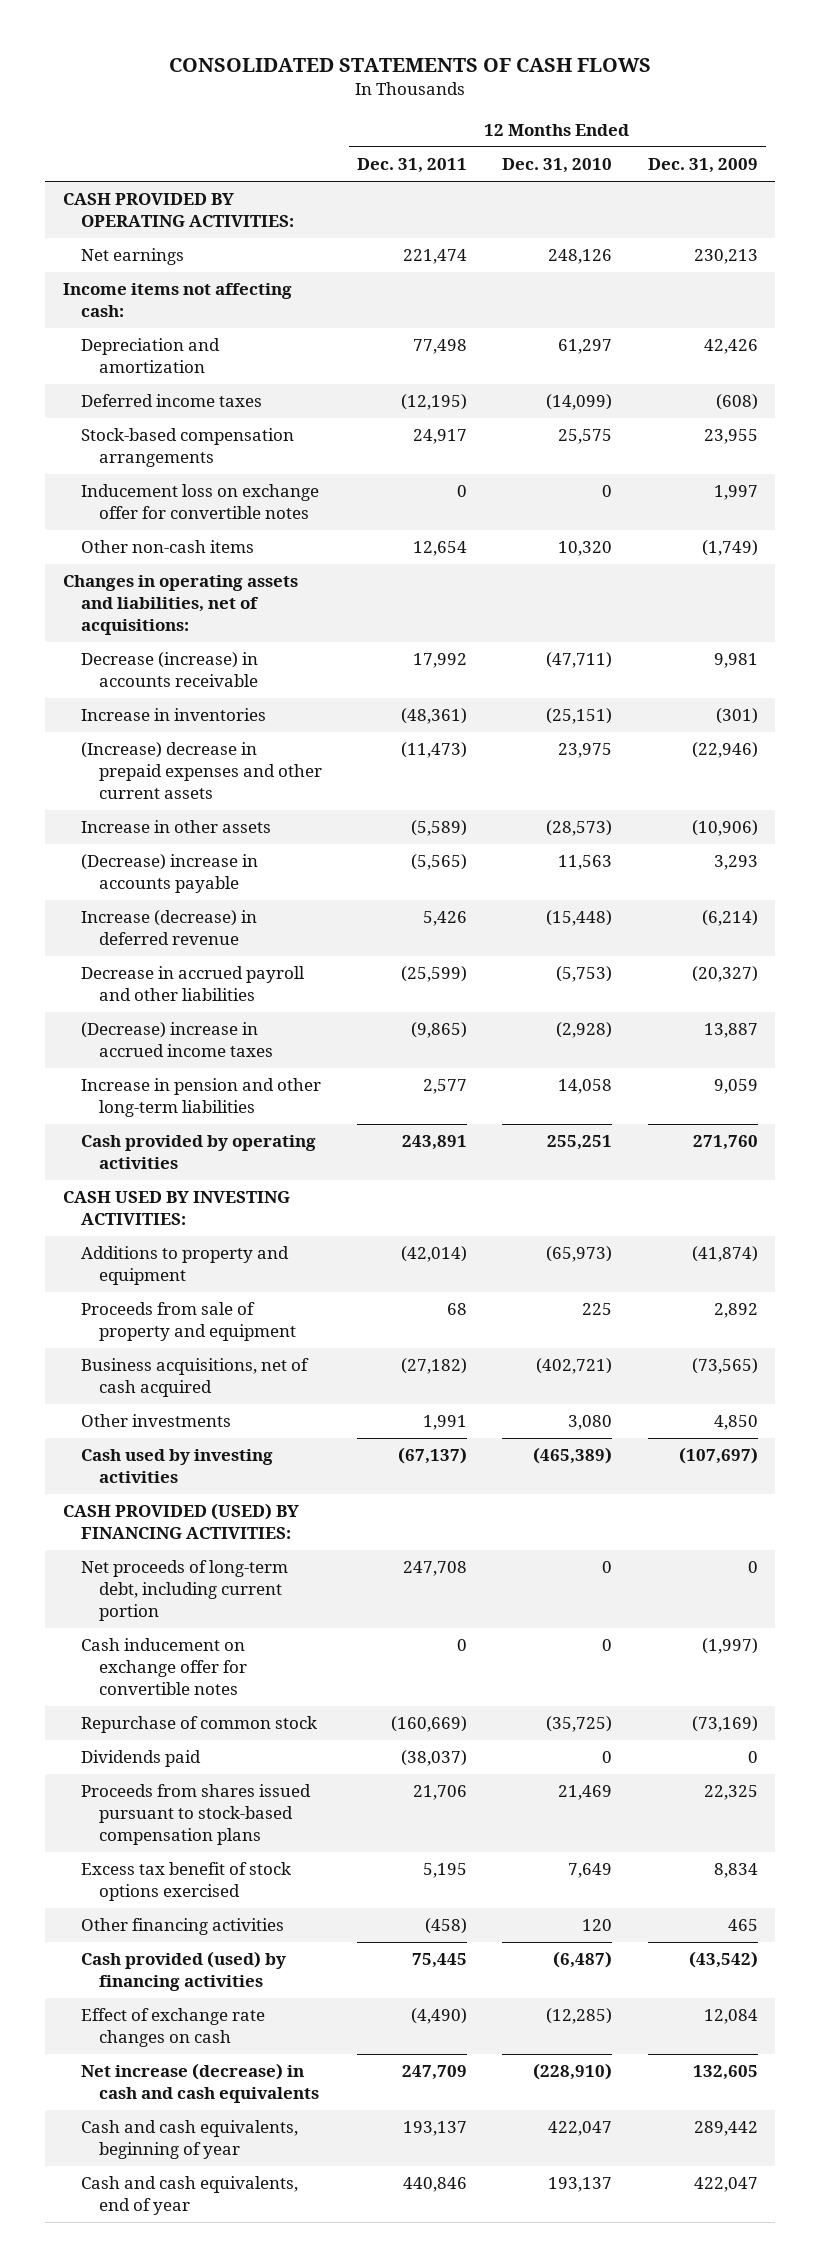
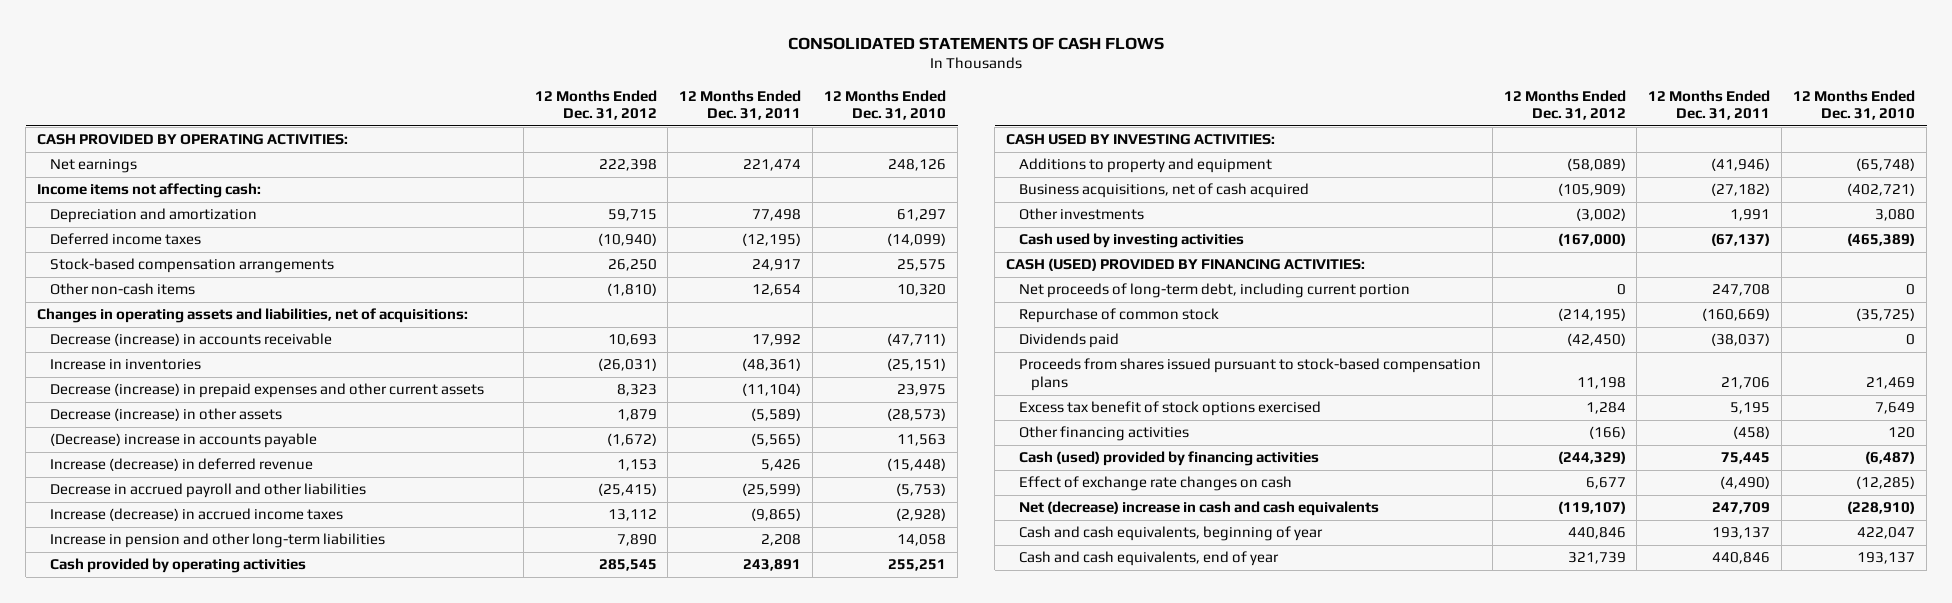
- | 12 Months Ended Dec. 31, 2011 | 12 Months Ended Dec. 31, 2010 | 12 Months Ended Dec. 31, 2009
+ | 12 Months Ended Dec. 31, 2012 | 12 Months Ended Dec. 31, 2011 | 12 Months Ended Dec. 31, 2010
- Inducement loss on exchange offer for convertible notes | 0 | 0 | 1,997
- (Increase) decrease in prepaid expenses and other current assets | (11,473) | 23,975 | (22,946)
- Increase in other assets | (5,589) | (28,573) | (10,906)
+ Decrease (increase) in prepaid expenses and other current assets | 8,323 | (11,104) | 23,975
+ Decrease (increase) in other assets | 1,879 | (5,589) | (28,573)
- (Decrease) increase in accrued income taxes | (9,865) | (2,928) | 13,887
- Increase in pension and other long-term liabilities | 2,577 | 14,058 | 9,059
+ Increase (decrease) in accrued income taxes | 13,112 | (9,865) | (2,928)
+ Increase in pension and other long-term liabilities | 7,890 | 2,208 | 14,058
- Additions to property and equipment | (42,014) | (65,973) | (41,874)
- Proceeds from sale of property and equipment | 68 | 225 | 2,892
+ Additions to property and equipment | (58,089) | (41,946) | (65,748)
- CASH PROVIDED (USED) BY FINANCING ACTIVITIES:
+ CASH (USED) PROVIDED BY FINANCING ACTIVITIES:
- Cash inducement on exchange offer for convertible notes | 0 | 0 | (1,997)
- Cash provided (used) by financing activities | 75,445 | (6,487) | (43,542)
+ Cash (used) provided by financing activities | (244,329) | 75,445 | (6,487)
- Net increase (decrease) in cash and cash equivalents | 247,709 | (228,910) | 132,605
+ Net (decrease) increase in cash and cash equivalents | (119,107) | 247,709 | (228,910)

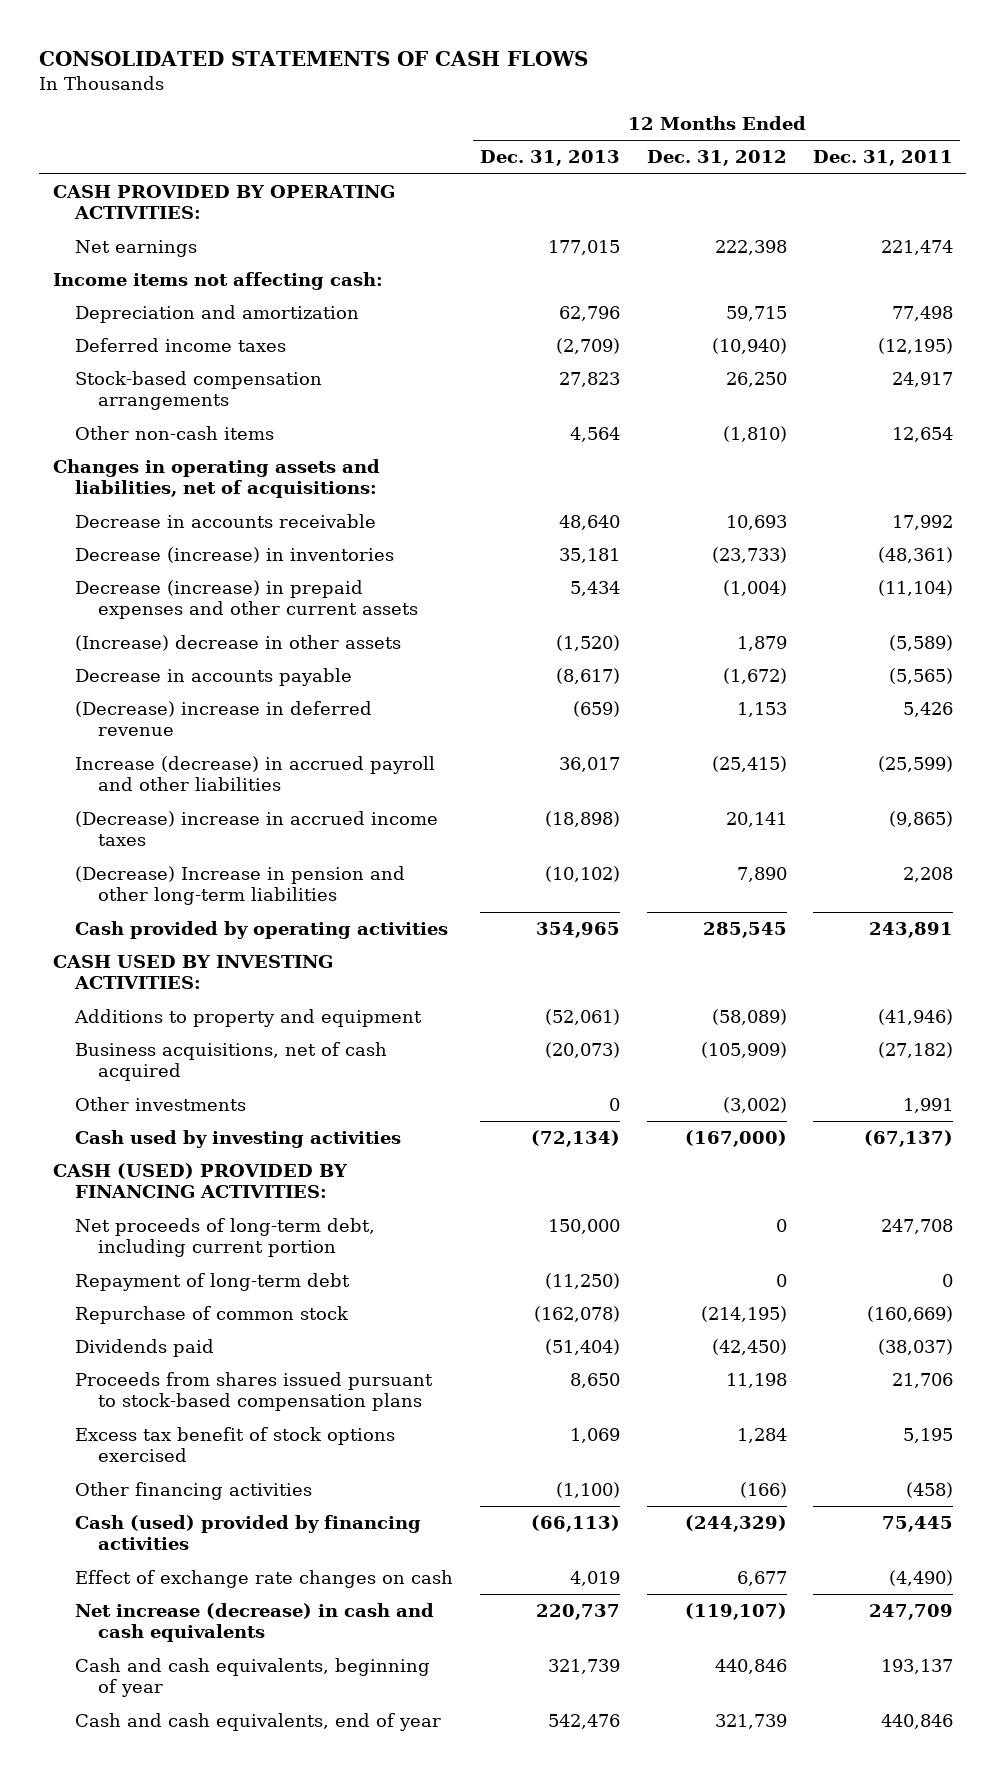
- | 12 Months Ended Dec. 31, 2012 | 12 Months Ended Dec. 31, 2011 | 12 Months Ended Dec. 31, 2010
+ | 12 Months Ended Dec. 31, 2013 | 12 Months Ended Dec. 31, 2012 | 12 Months Ended Dec. 31, 2011
- Decrease (increase) in accounts receivable | 10,693 | 17,992 | (47,711)
- Increase in inventories | (26,031) | (48,361) | (25,151)
- Decrease (increase) in prepaid expenses and other current assets | 8,323 | (11,104) | 23,975
- Decrease (increase) in other assets | 1,879 | (5,589) | (28,573)
- (Decrease) increase in accounts payable | (1,672) | (5,565) | 11,563
- Increase (decrease) in deferred revenue | 1,153 | 5,426 | (15,448)
- Decrease in accrued payroll and other liabilities | (25,415) | (25,599) | (5,753)
- Increase (decrease) in accrued income taxes | 13,112 | (9,865) | (2,928)
- Increase in pension and other long-term liabilities | 7,890 | 2,208 | 14,058
+ Decrease in accounts receivable | 48,640 | 10,693 | 17,992
+ Decrease (increase) in inventories | 35,181 | (23,733) | (48,361)
+ Decrease (increase) in prepaid expenses and other current assets | 5,434 | (1,004) | (11,104)
+ (Increase) decrease in other assets | (1,520) | 1,879 | (5,589)
+ Decrease in accounts payable | (8,617) | (1,672) | (5,565)
+ (Decrease) increase in deferred revenue | (659) | 1,153 | 5,426
+ Increase (decrease) in accrued payroll and other liabilities | 36,017 | (25,415) | (25,599)
+ (Decrease) increase in accrued income taxes | (18,898) | 20,141 | (9,865)
+ (Decrease) Increase in pension and other long-term liabilities | (10,102) | 7,890 | 2,208
+ Repayment of long-term debt | (11,250) | 0 | 0
- Net (decrease) increase in cash and cash equivalents | (119,107) | 247,709 | (228,910)
+ Net increase (decrease) in cash and cash equivalents | 220,737 | (119,107) | 247,709

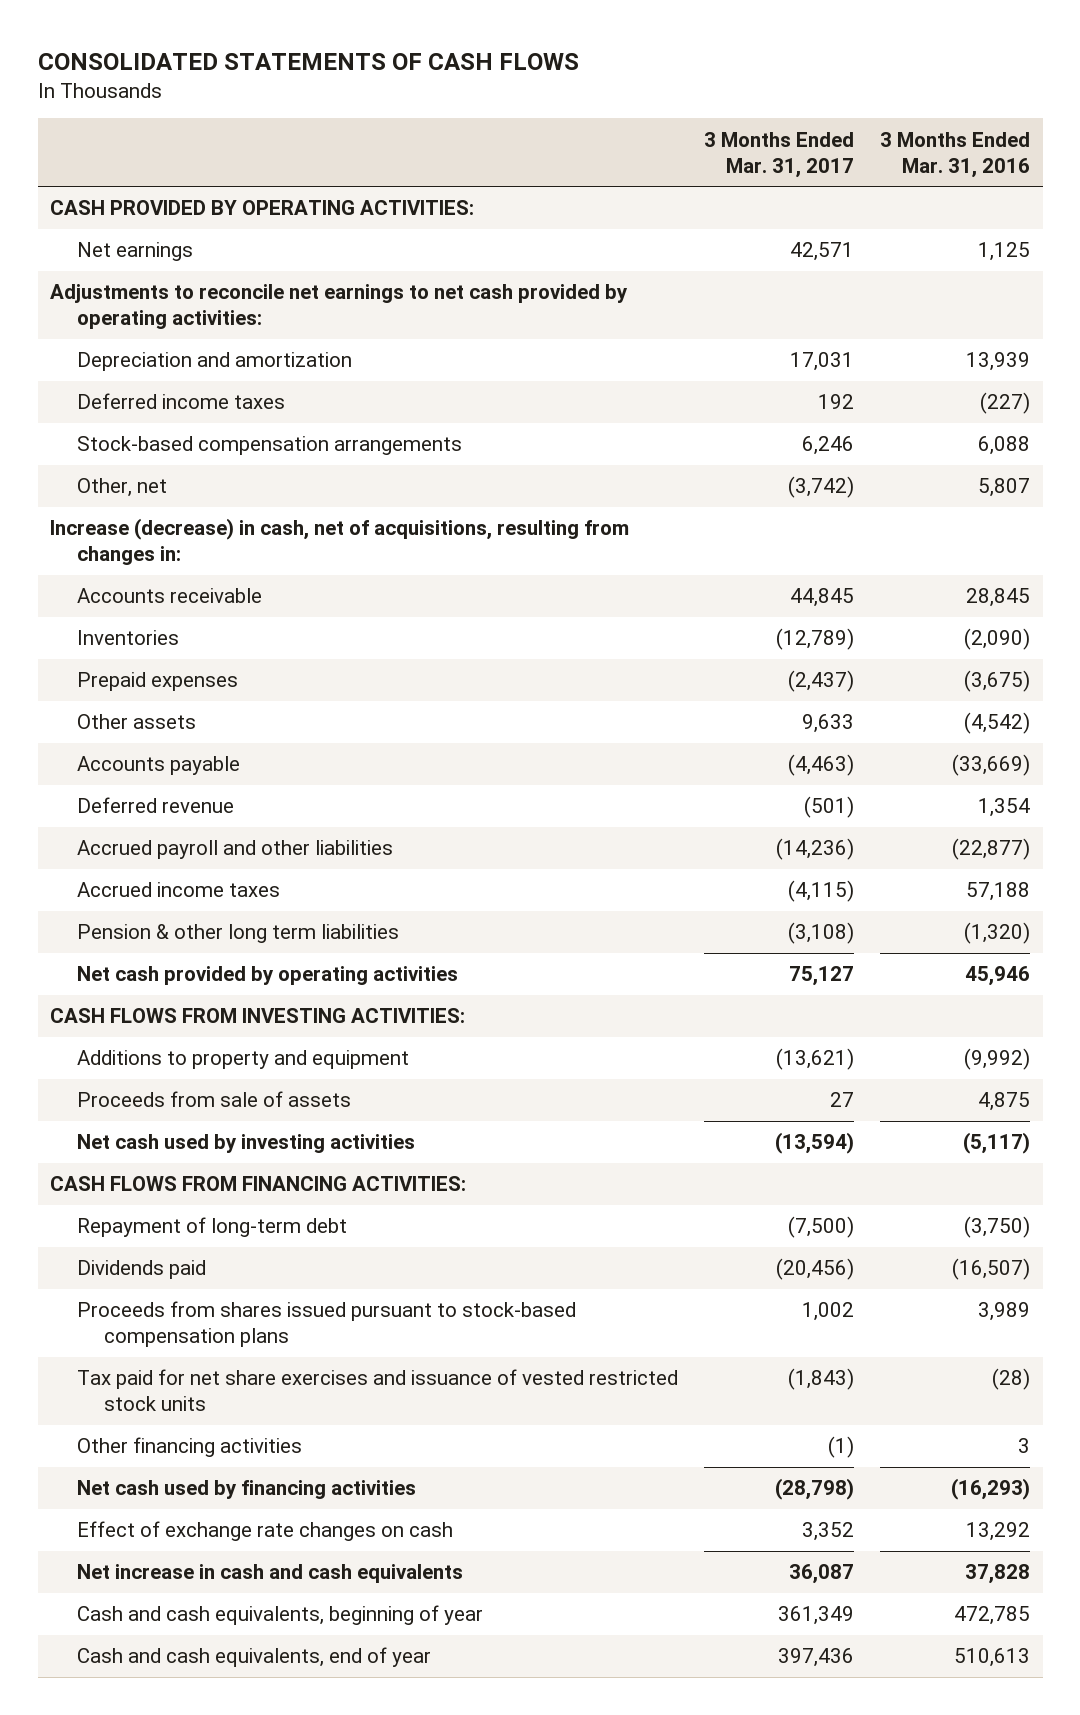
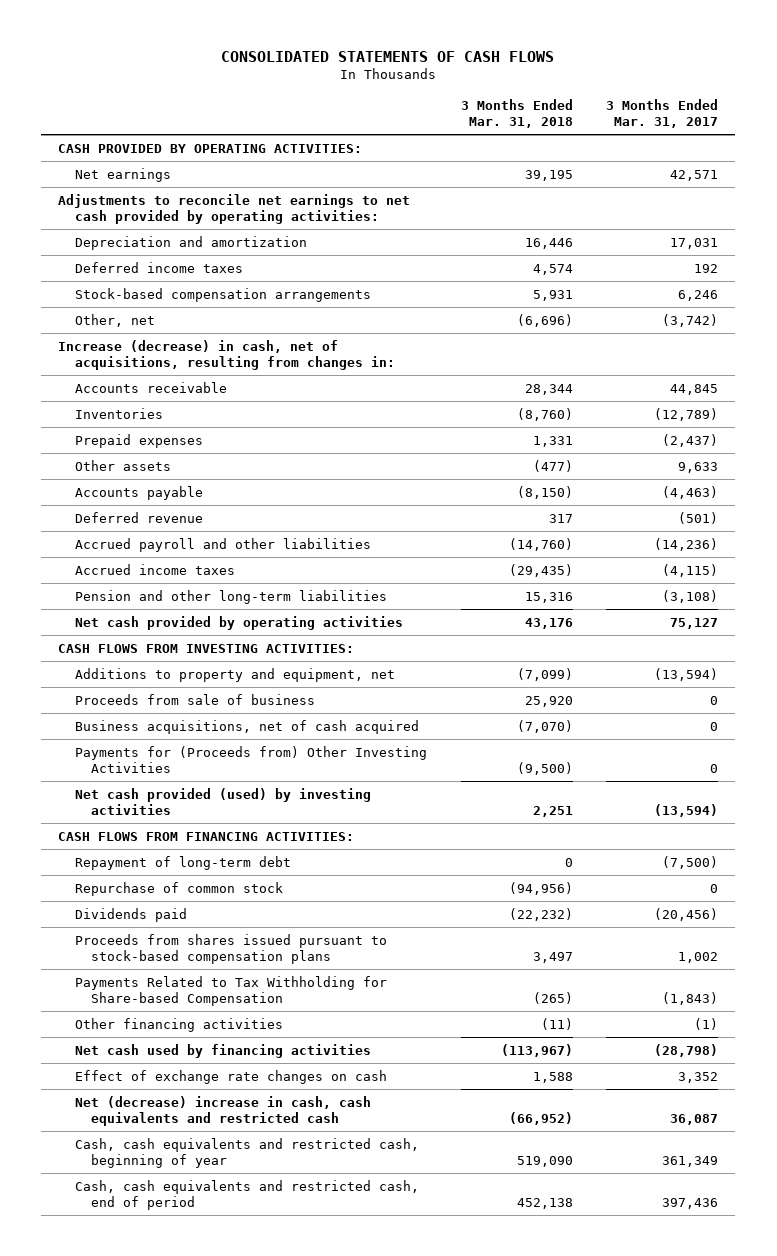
- | 3 Months Ended Mar. 31, 2017 | 3 Months Ended Mar. 31, 2016
+ | 3 Months Ended Mar. 31, 2018 | 3 Months Ended Mar. 31, 2017
- Pension & other long term liabilities | (3,108) | (1,320)
+ Pension and other long-term liabilities | 15,316 | (3,108)
- Additions to property and equipment | (13,621) | (9,992)
- Proceeds from sale of assets | 27 | 4,875
- Net cash used by investing activities | (13,594) | (5,117)
+ Additions to property and equipment, net | (7,099) | (13,594)
+ Proceeds from sale of business | 25,920 | 0
+ Business acquisitions, net of cash acquired | (7,070) | 0
+ Payments for (Proceeds from) Other Investing Activities | (9,500) | 0
+ Net cash provided (used) by investing activities | 2,251 | (13,594)
+ Repurchase of common stock | (94,956) | 0
- Tax paid for net share exercises and issuance of vested restricted stock units | (1,843) | (28)
+ Payments Related to Tax Withholding for Share-based Compensation | (265) | (1,843)
- Net increase in cash and cash equivalents | 36,087 | 37,828
- Cash and cash equivalents, beginning of year | 361,349 | 472,785
- Cash and cash equivalents, end of year | 397,436 | 510,613
+ Net (decrease) increase in cash, cash equivalents and restricted cash | (66,952) | 36,087
+ Cash, cash equivalents and restricted cash, beginning of year | 519,090 | 361,349
+ Cash, cash equivalents and restricted cash, end of period | 452,138 | 397,436

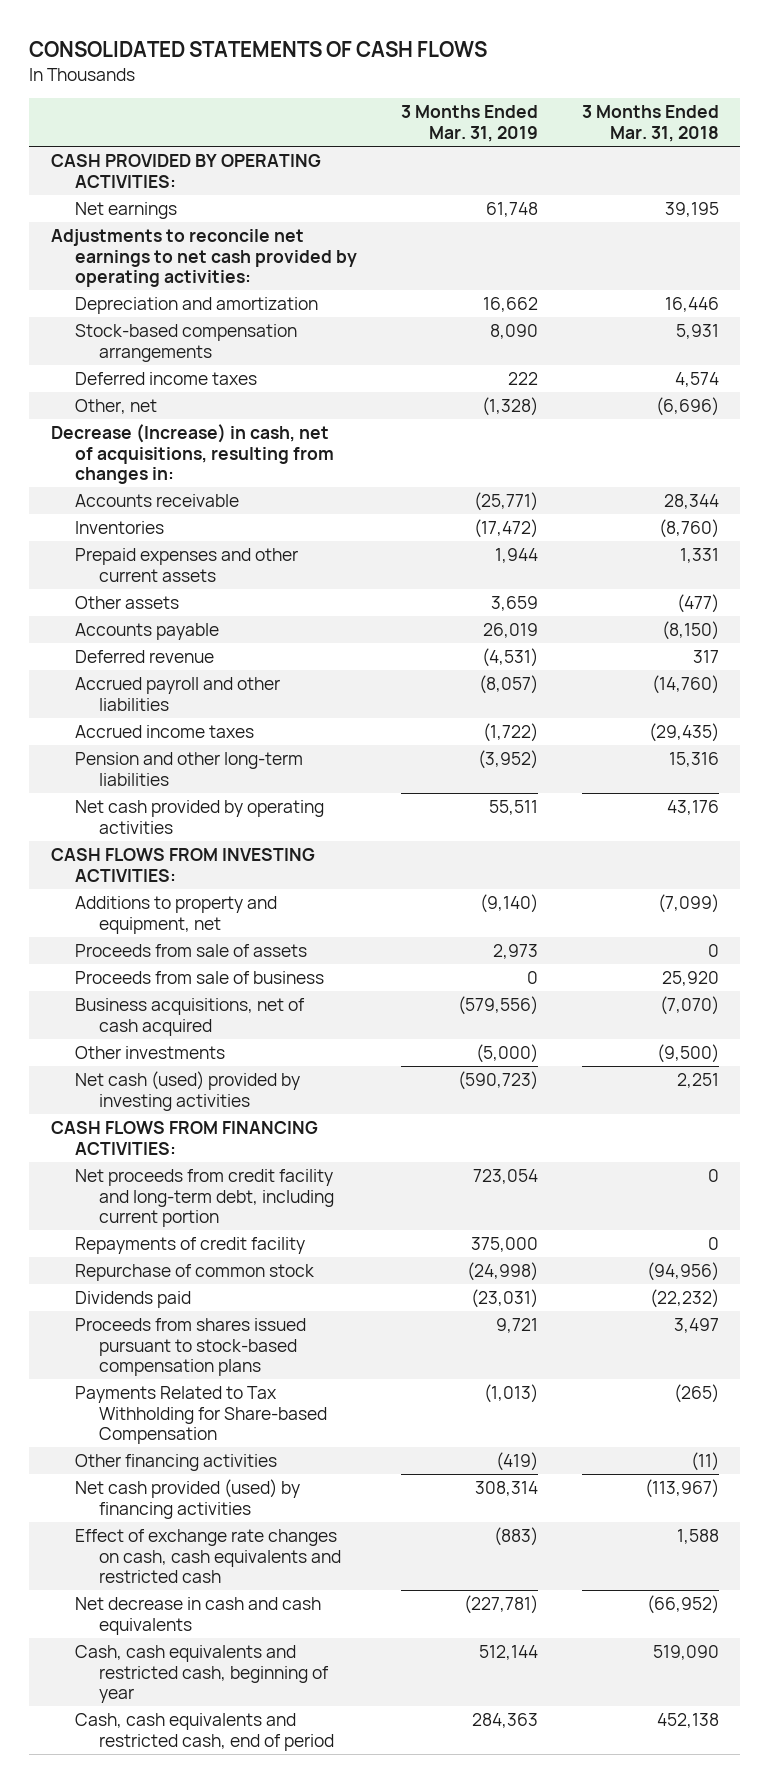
- | 3 Months Ended Mar. 31, 2018 | 3 Months Ended Mar. 31, 2017
+ | 3 Months Ended Mar. 31, 2019 | 3 Months Ended Mar. 31, 2018
moved down: Deferred income taxes | 222 | 4,574
- Increase (decrease) in cash, net of acquisitions, resulting from changes in:
+ Decrease (Increase) in cash, net of acquisitions, resulting from changes in:
- Prepaid expenses | 1,331 | (2,437)
+ Prepaid expenses and other current assets | 1,944 | 1,331
+ Proceeds from sale of assets | 2,973 | 0
- Payments for (Proceeds from) Other Investing Activities | (9,500) | 0
- Net cash provided (used) by investing activities | 2,251 | (13,594)
+ Other investments | (5,000) | (9,500)
+ Net cash (used) provided by investing activities | (590,723) | 2,251
- Repayment of long-term debt | 0 | (7,500)
+ Net proceeds from credit facility and long-term debt, including current portion | 723,054 | 0
+ Repayments of credit facility | 375,000 | 0
- Net cash used by financing activities | (113,967) | (28,798)
- Effect of exchange rate changes on cash | 1,588 | 3,352
- Net (decrease) increase in cash, cash equivalents and restricted cash | (66,952) | 36,087
+ Net cash provided (used) by financing activities | 308,314 | (113,967)
+ Effect of exchange rate changes on cash, cash equivalents and restricted cash | (883) | 1,588
+ Net decrease in cash and cash equivalents | (227,781) | (66,952)

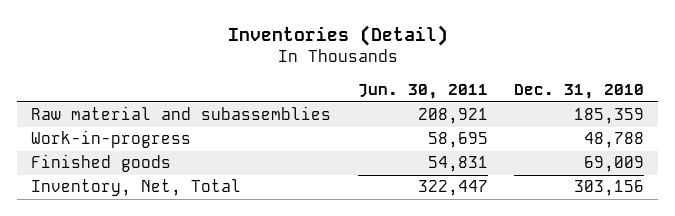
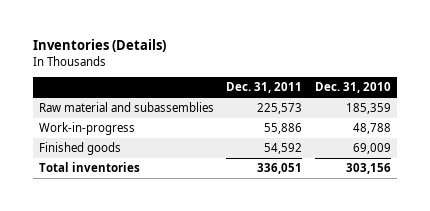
- Inventories (Detail)
+ Inventories (Details)
- | Jun. 30, 2011 | Dec. 31, 2010
+ | Dec. 31, 2011 | Dec. 31, 2010
- Inventory, Net, Total | 322,447 | 303,156
+ Total inventories | 336,051 | 303,156

